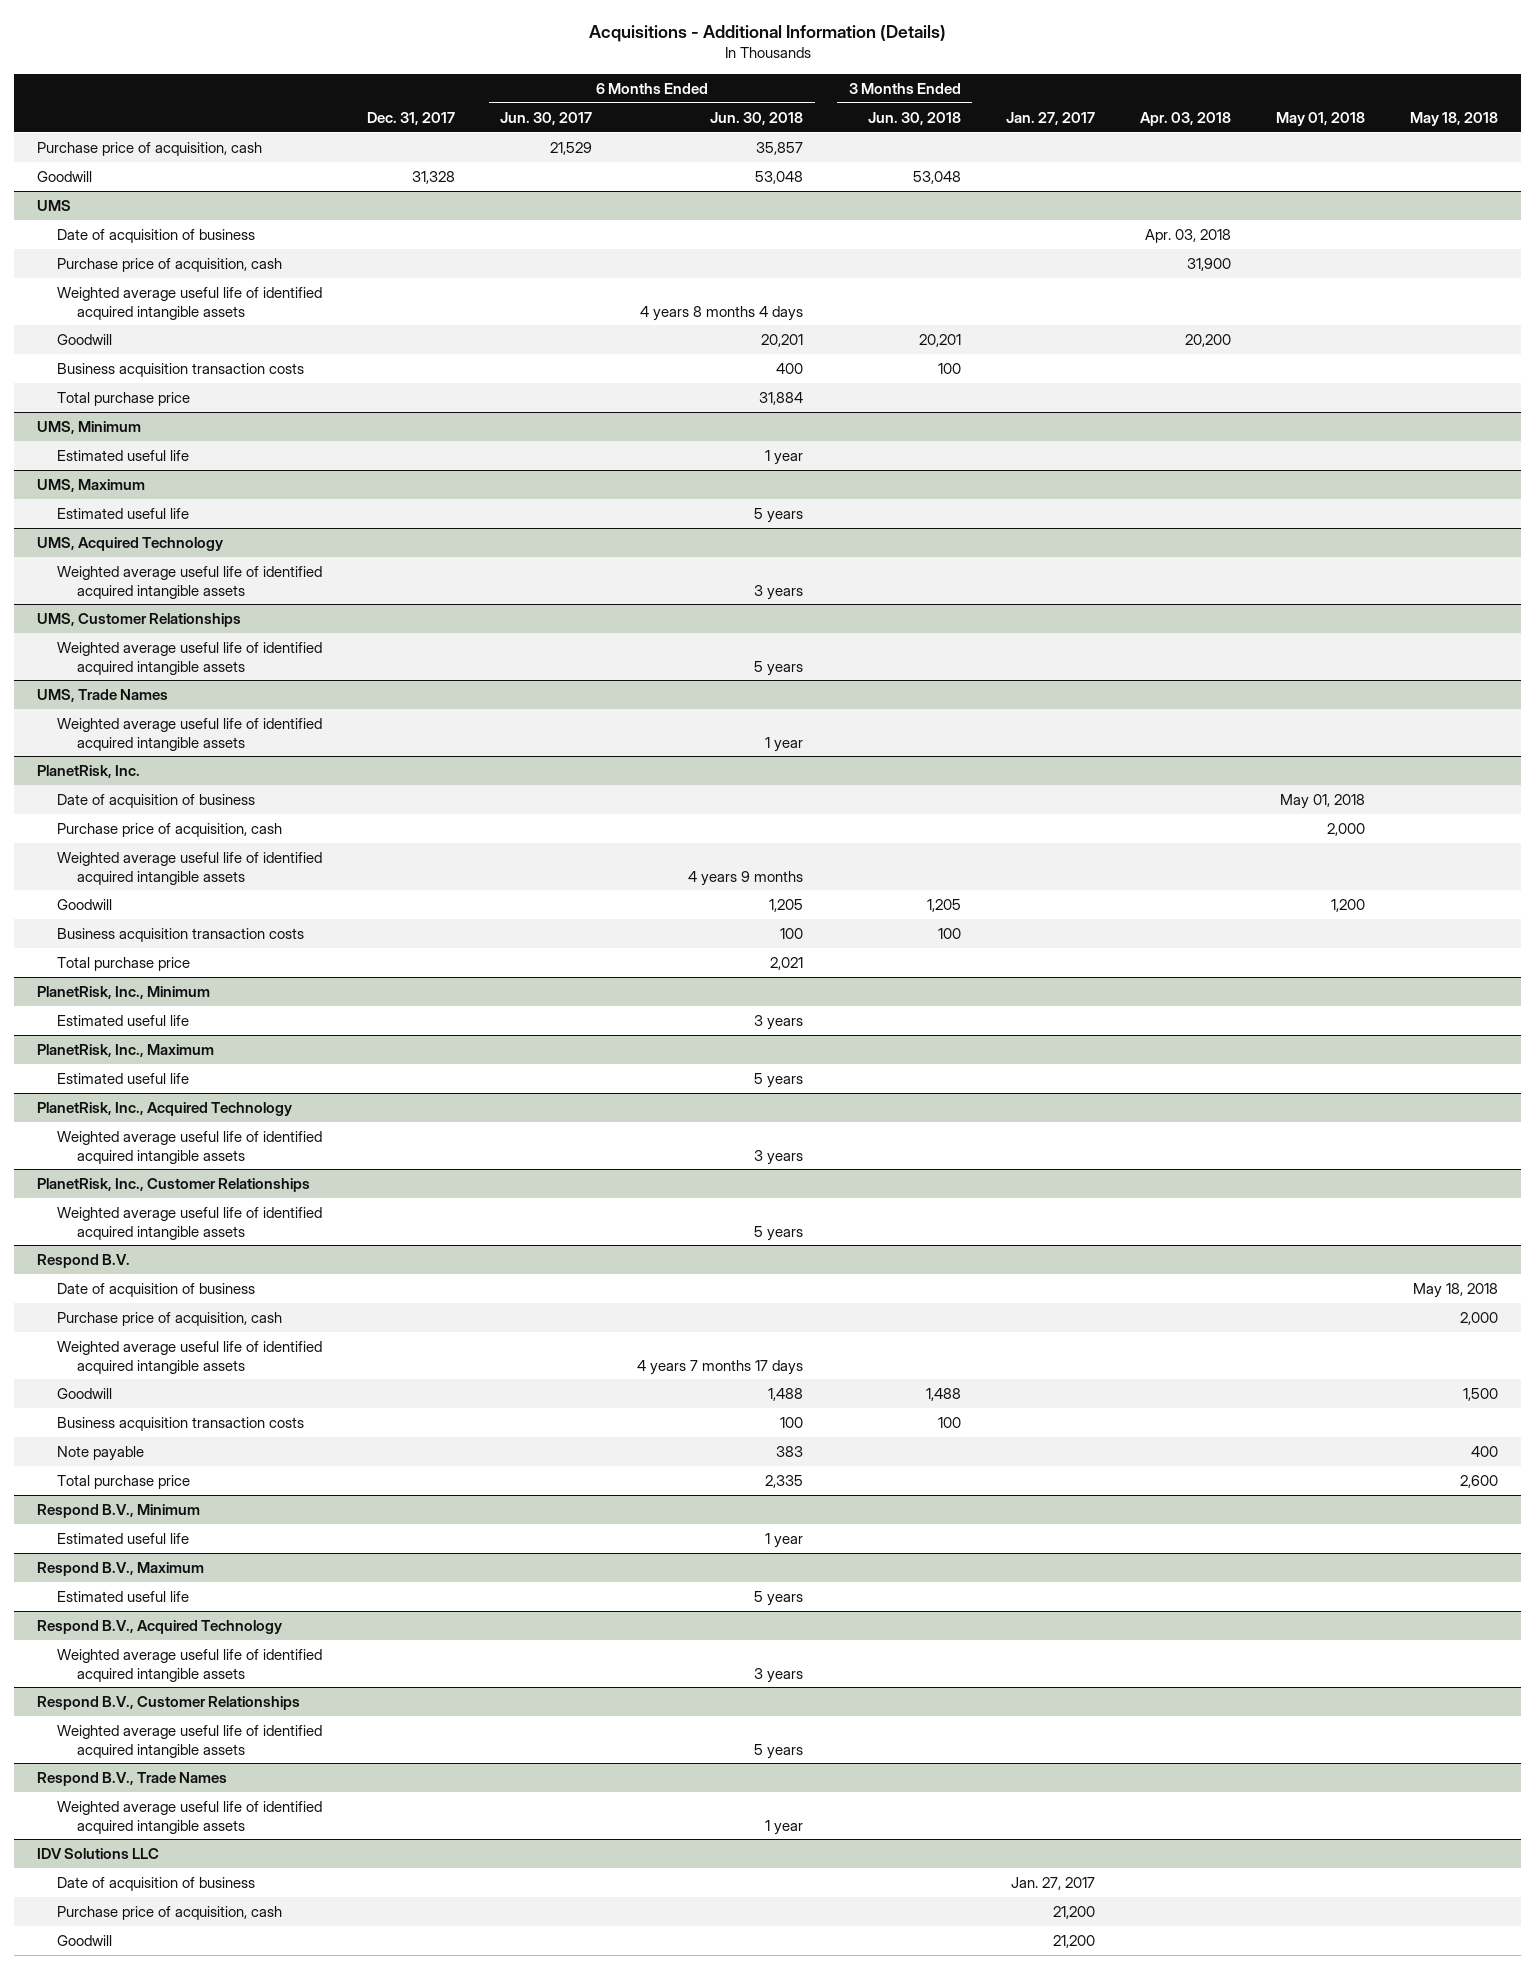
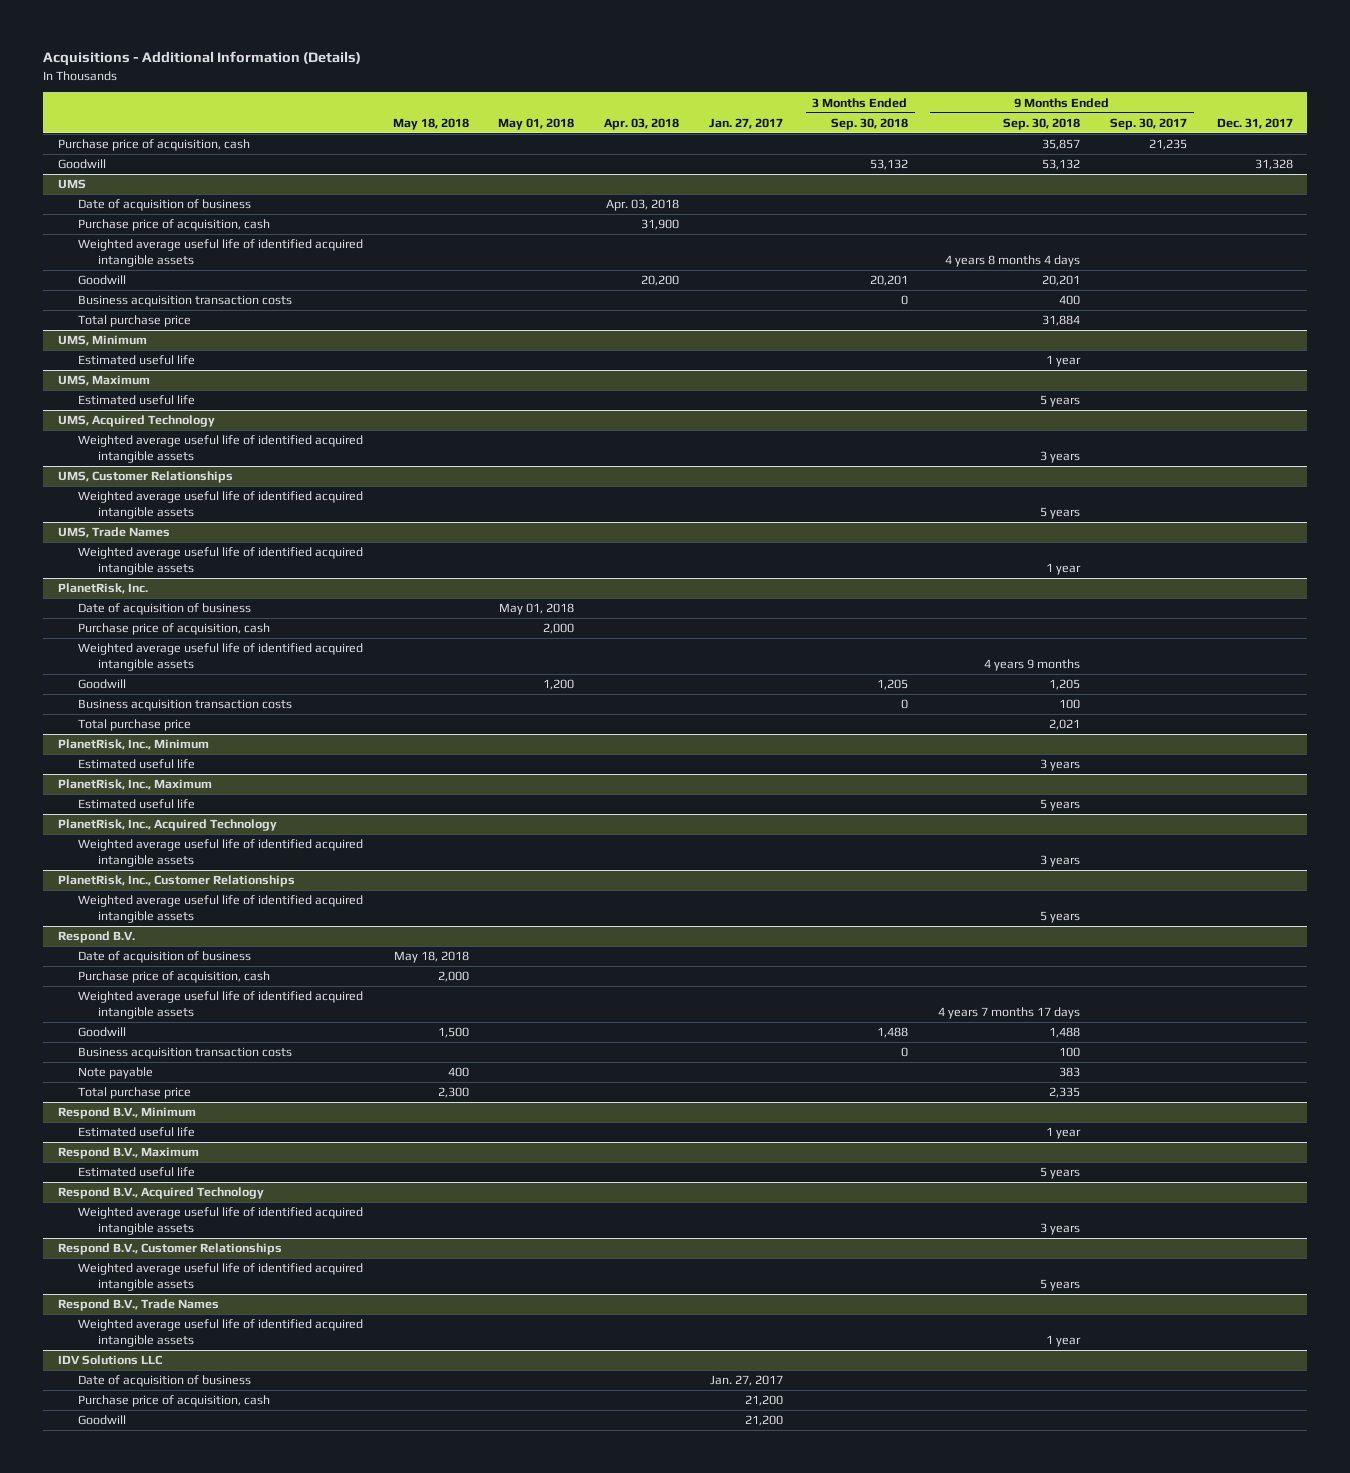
- | Dec. 31, 2017 | 6 Months Ended Jun. 30, 2017 | 6 Months Ended Jun. 30, 2018 | 3 Months Ended Jun. 30, 2018 | Jan. 27, 2017 | Apr. 03, 2018 | May 01, 2018 | May 18, 2018
+ | May 18, 2018 | May 01, 2018 | Apr. 03, 2018 | Jan. 27, 2017 | 3 Months Ended Sep. 30, 2018 | 9 Months Ended Sep. 30, 2018 | 9 Months Ended Sep. 30, 2017 | Dec. 31, 2017
@ Respond B.V.
- Total purchase price | | | 2,335 | | | | | 2,600
+ Total purchase price | 2,300 | | | | | 2,335 | |

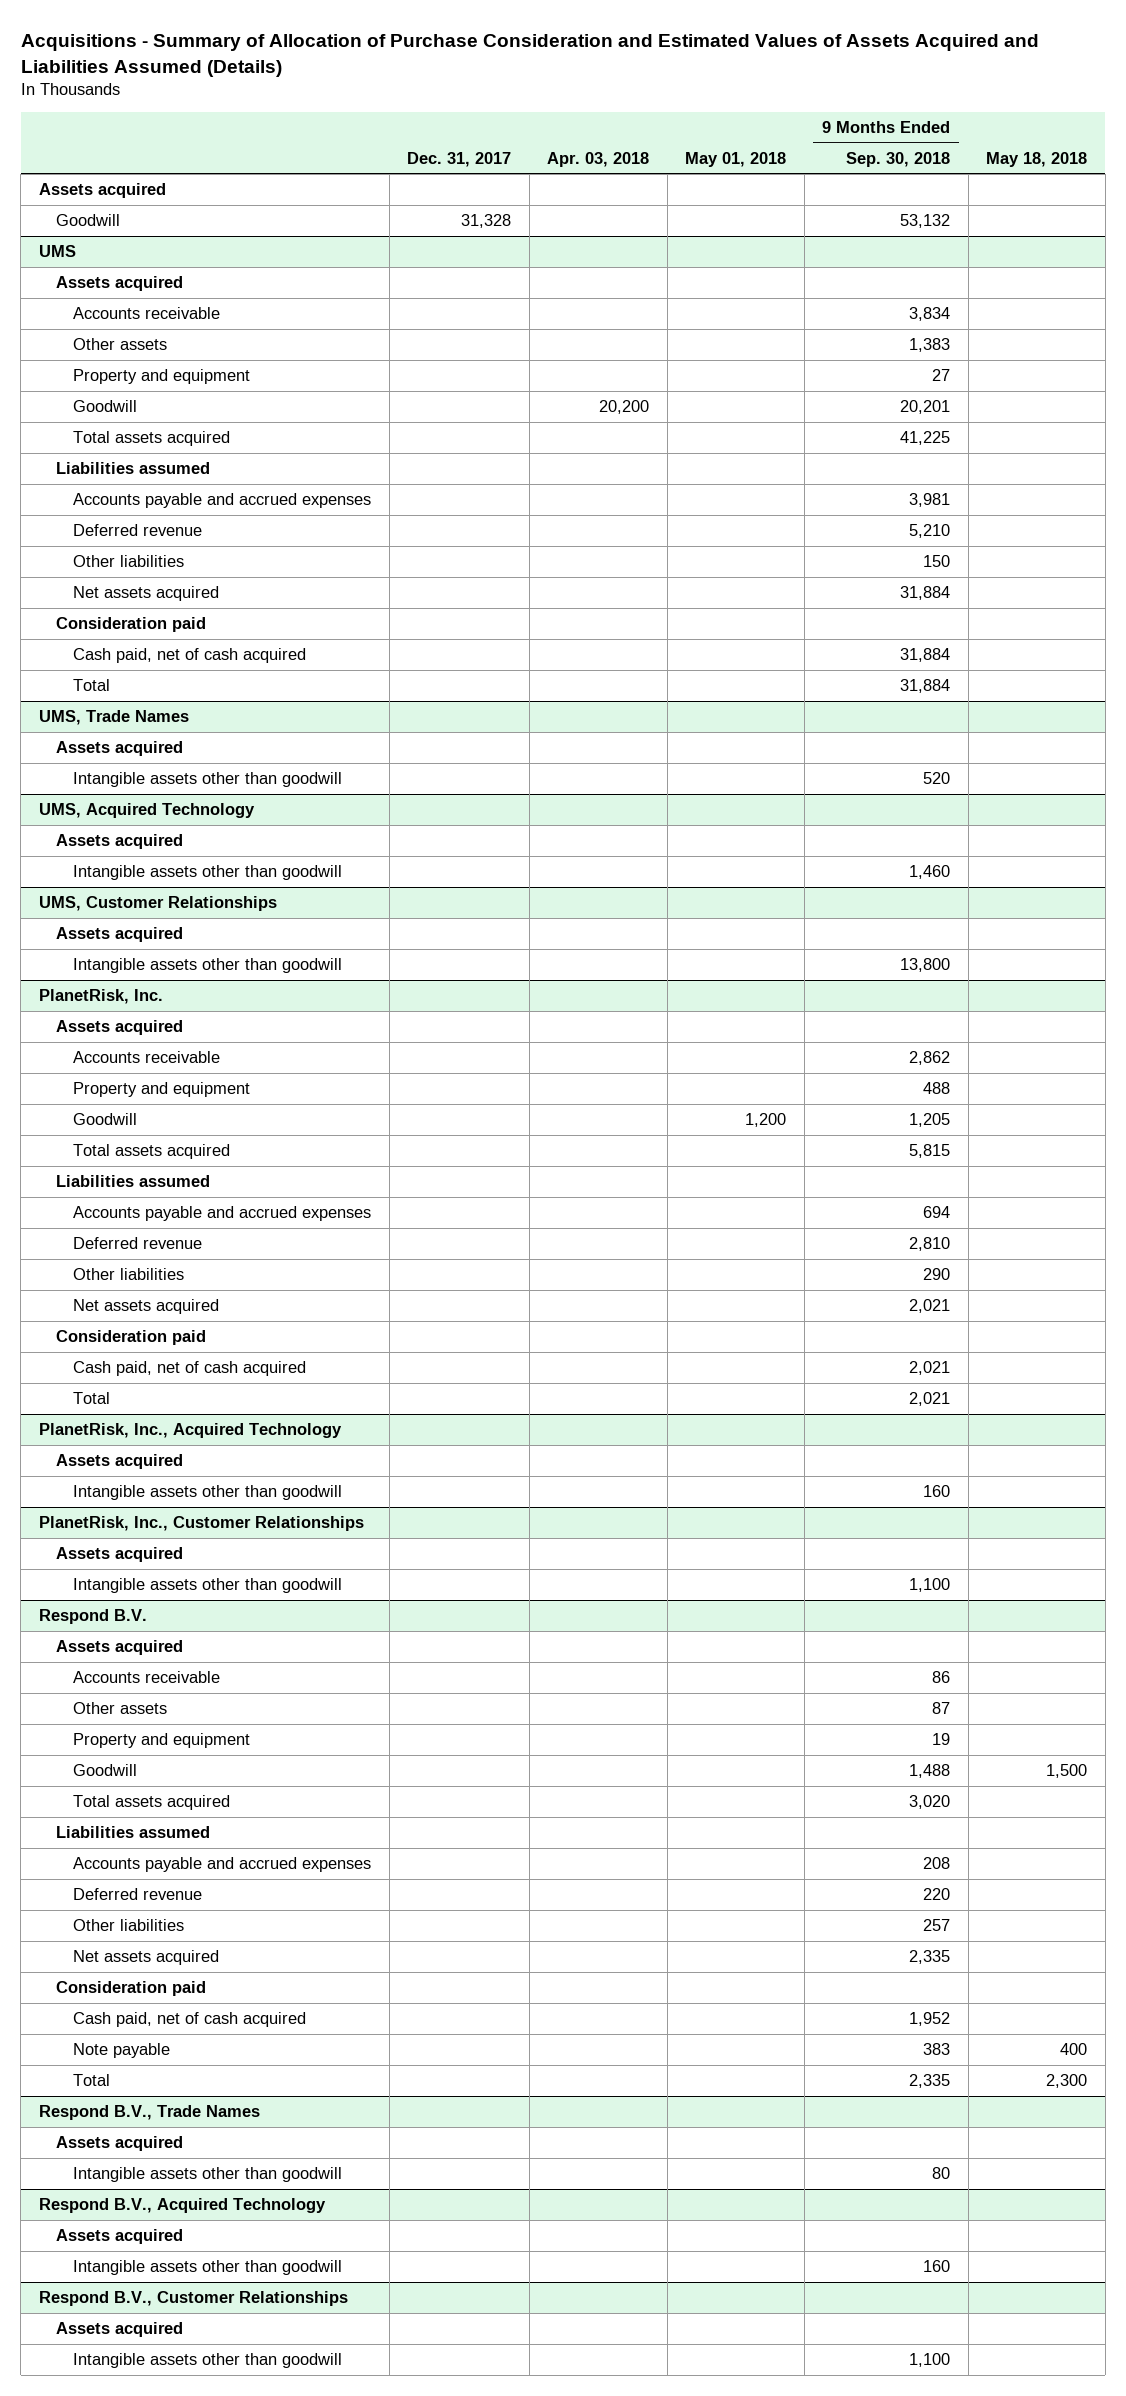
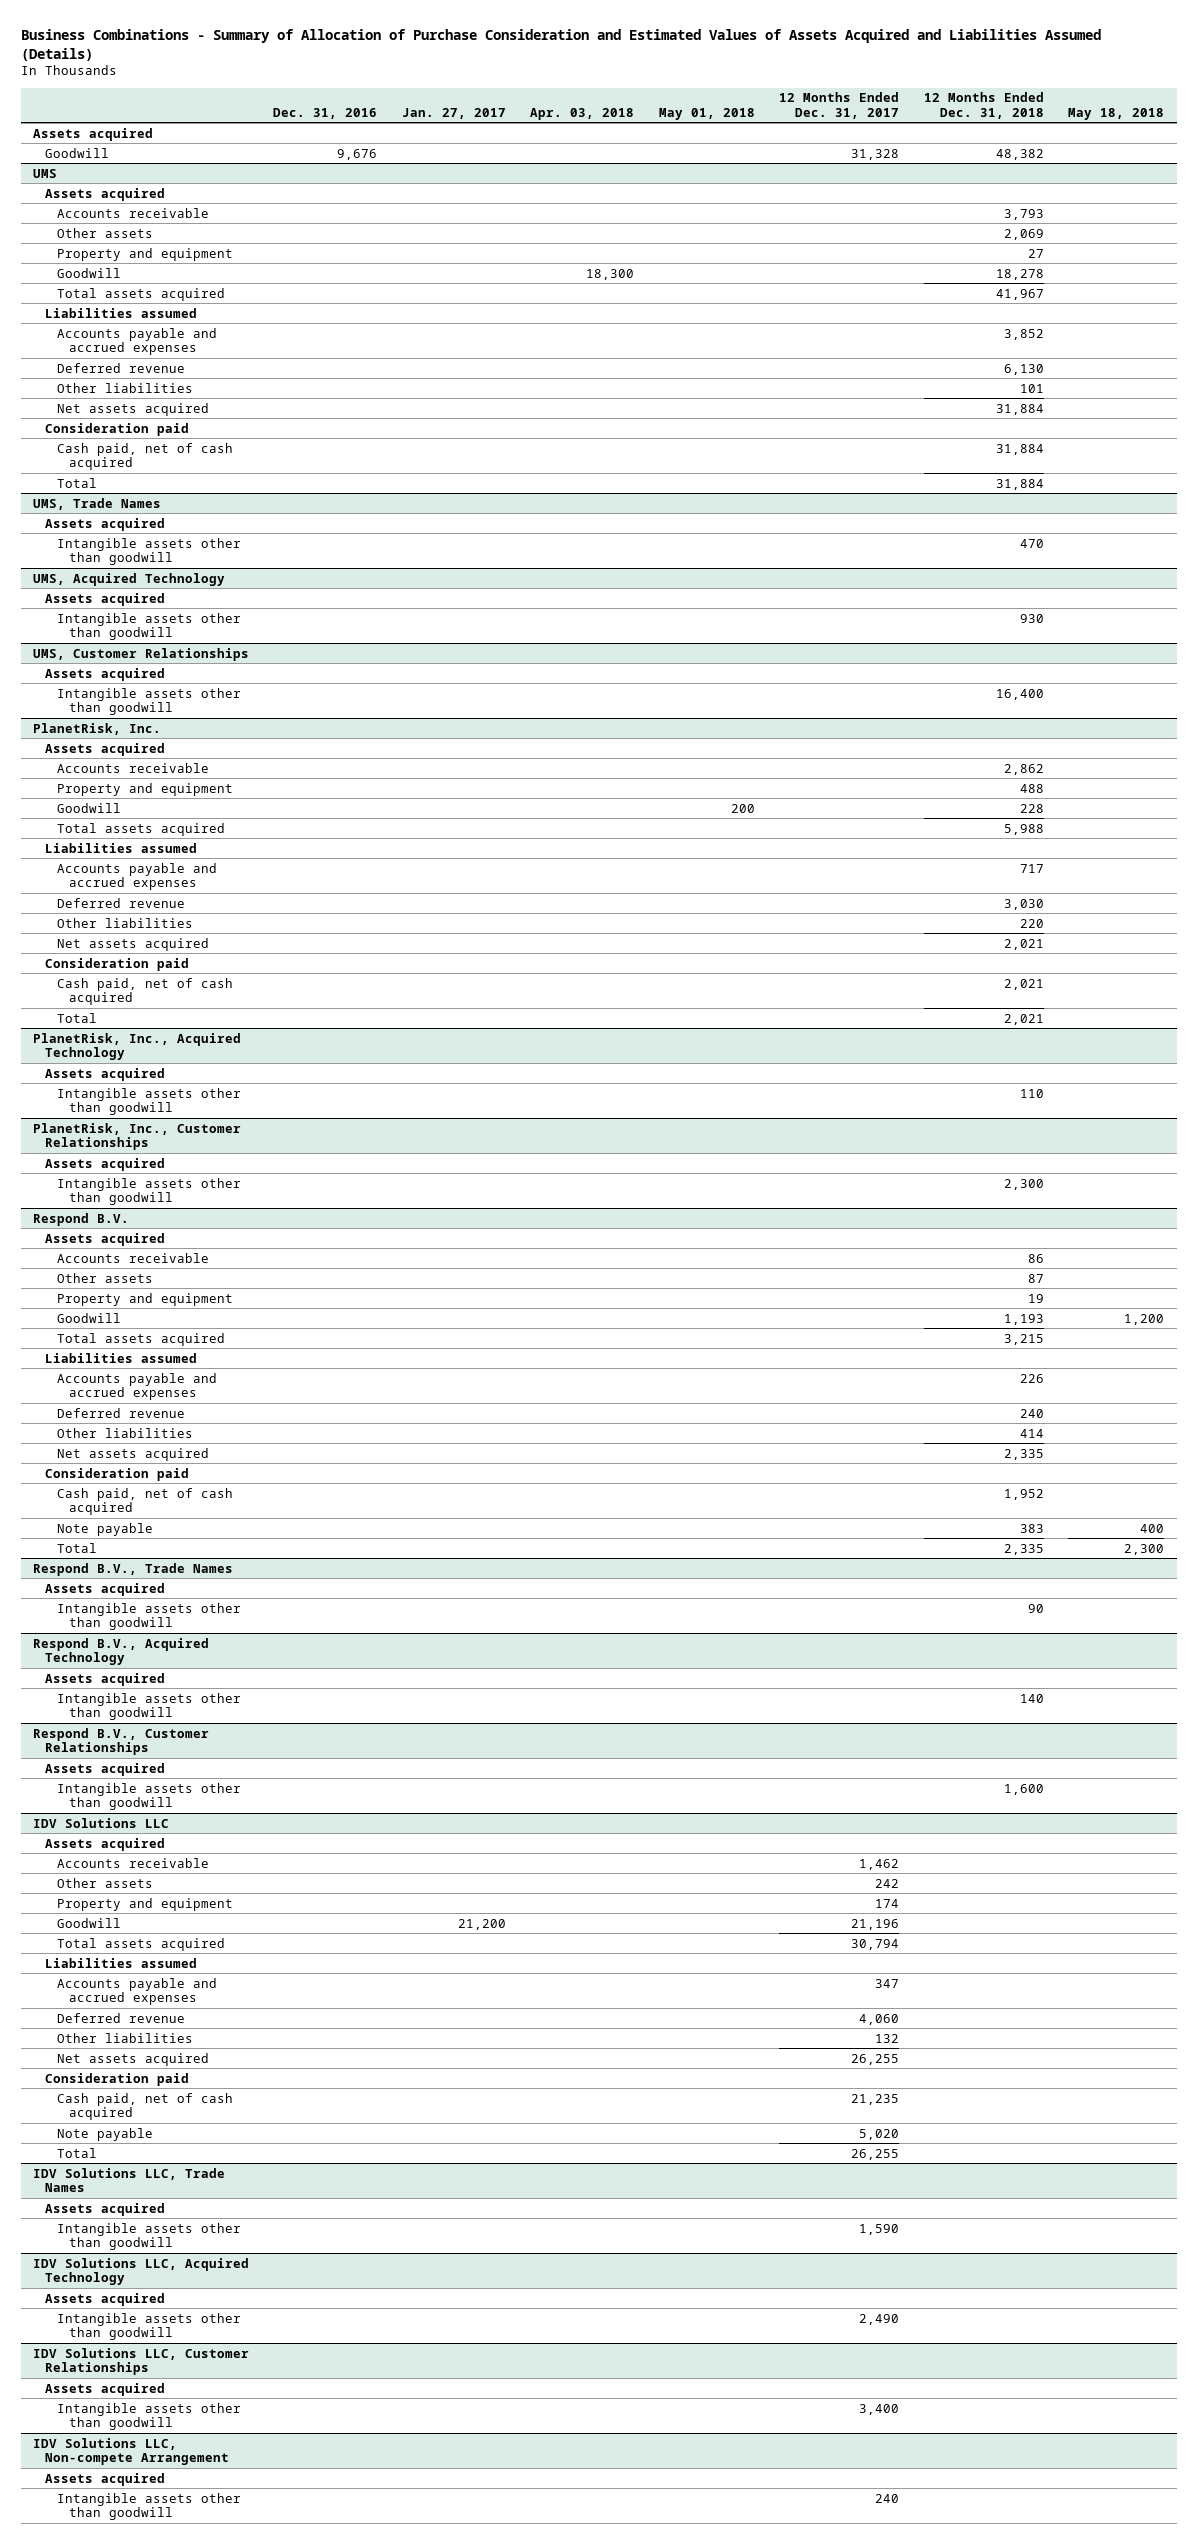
- Acquisitions - Summary of Allocation of Purchase Consideration and Estimated Values of Assets Acquired and Liabilities Assumed (Details)
+ Business Combinations - Summary of Allocation of Purchase Consideration and Estimated Values of Assets Acquired and Liabilities Assumed (Details)
- | Dec. 31, 2017 | Apr. 03, 2018 | May 01, 2018 | 9 Months Ended Sep. 30, 2018 | May 18, 2018
+ | Dec. 31, 2016 | Jan. 27, 2017 | Apr. 03, 2018 | May 01, 2018 | 12 Months Ended Dec. 31, 2017 | 12 Months Ended Dec. 31, 2018 | May 18, 2018
@ UMS
- Goodwill | | 20,200 | | 20,201 |
+ Goodwill | | | 18,300 | | | 18,278 |
@ PlanetRisk, Inc.
- Goodwill | | | 1,200 | 1,205 |
+ Goodwill | | | | 200 | | 228 |
@ Respond B.V.
- Goodwill | | | | 1,488 | 1,500
+ Goodwill | | | | | | 1,193 | 1,200
+ IDV Solutions LLC
+ Assets acquired
+ Accounts receivable | | | | | 1,462 | |
+ Other assets | | | | | 242 | |
+ Property and equipment | | | | | 174 | |
+ Goodwill | | 21,200 | | | 21,196 | |
+ Total assets acquired | | | | | 30,794 | |
+ Liabilities assumed
+ Accounts payable and accrued expenses | | | | | 347 | |
+ Deferred revenue | | | | | 4,060 | |
+ Other liabilities | | | | | 132 | |
+ Net assets acquired | | | | | 26,255 | |
+ Consideration paid
+ Cash paid, net of cash acquired | | | | | 21,235 | |
+ Note payable | | | | | 5,020 | |
+ Total | | | | | 26,255 | |
+ IDV Solutions LLC, Trade Names
+ Assets acquired
+ Intangible assets other than goodwill | | | | | 1,590 | |
+ IDV Solutions LLC, Acquired Technology
+ Assets acquired
+ Intangible assets other than goodwill | | | | | 2,490 | |
+ IDV Solutions LLC, Customer Relationships
+ Assets acquired
+ Intangible assets other than goodwill | | | | | 3,400 | |
+ IDV Solutions LLC, Non-compete Arrangement
+ Assets acquired
+ Intangible assets other than goodwill | | | | | 240 | |

